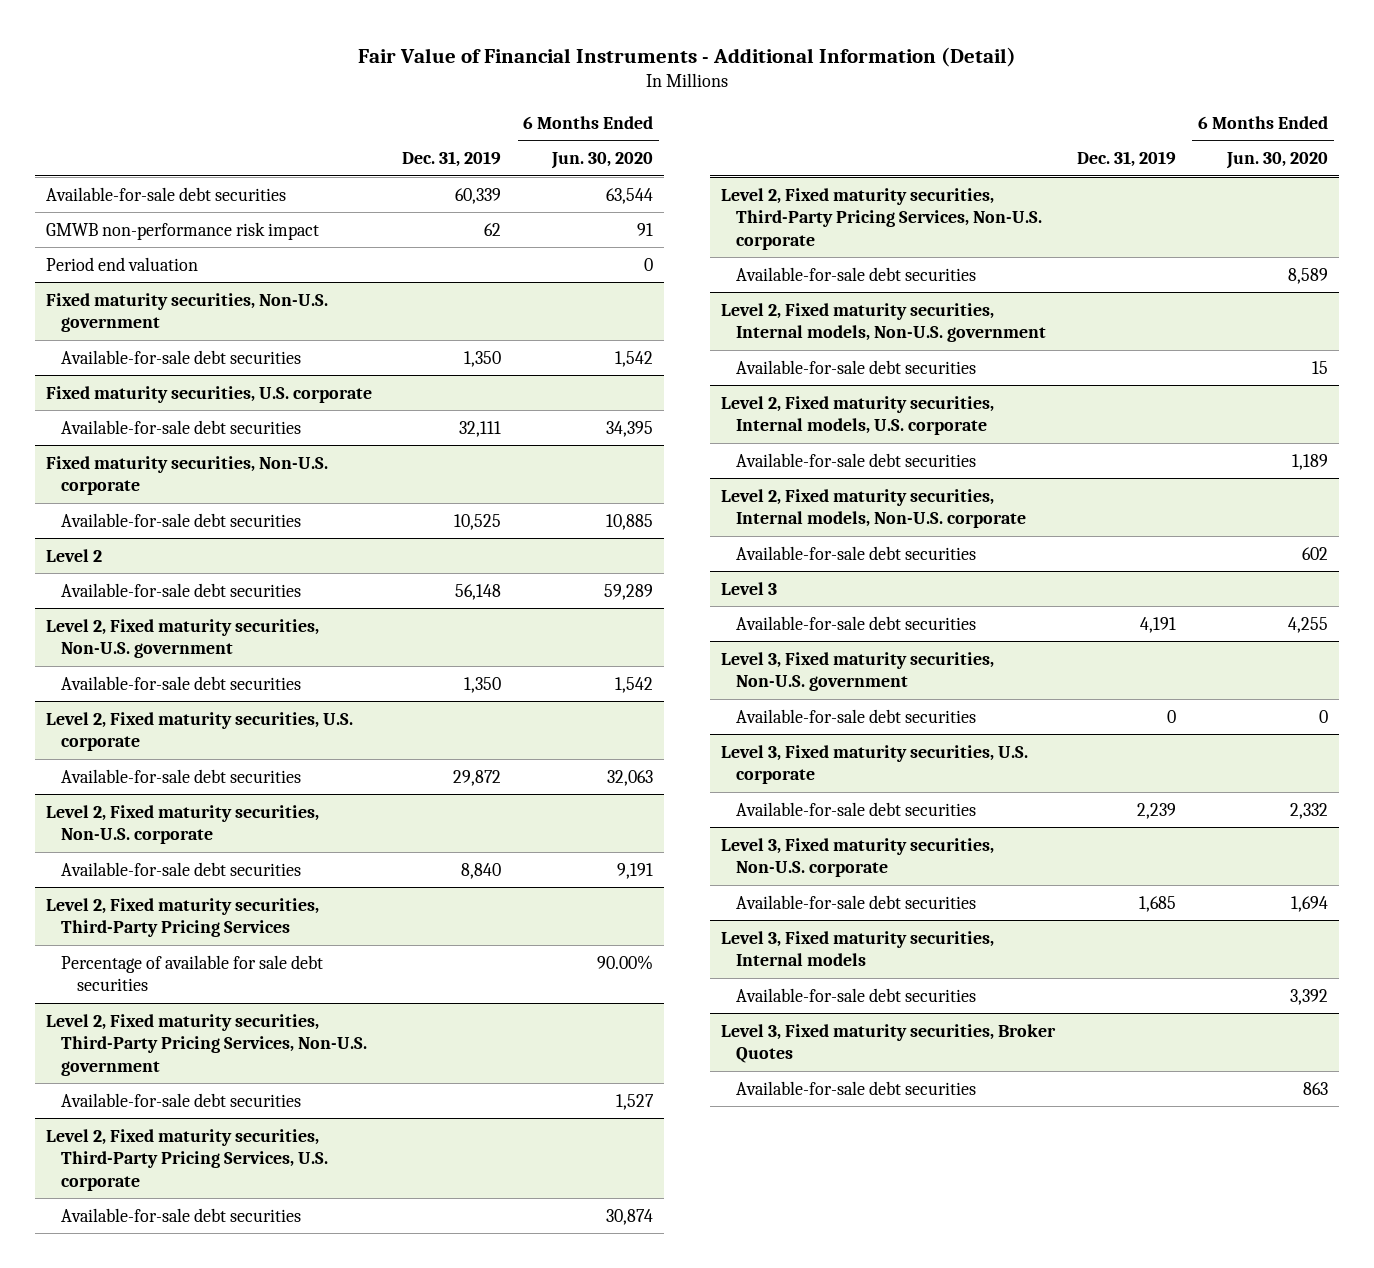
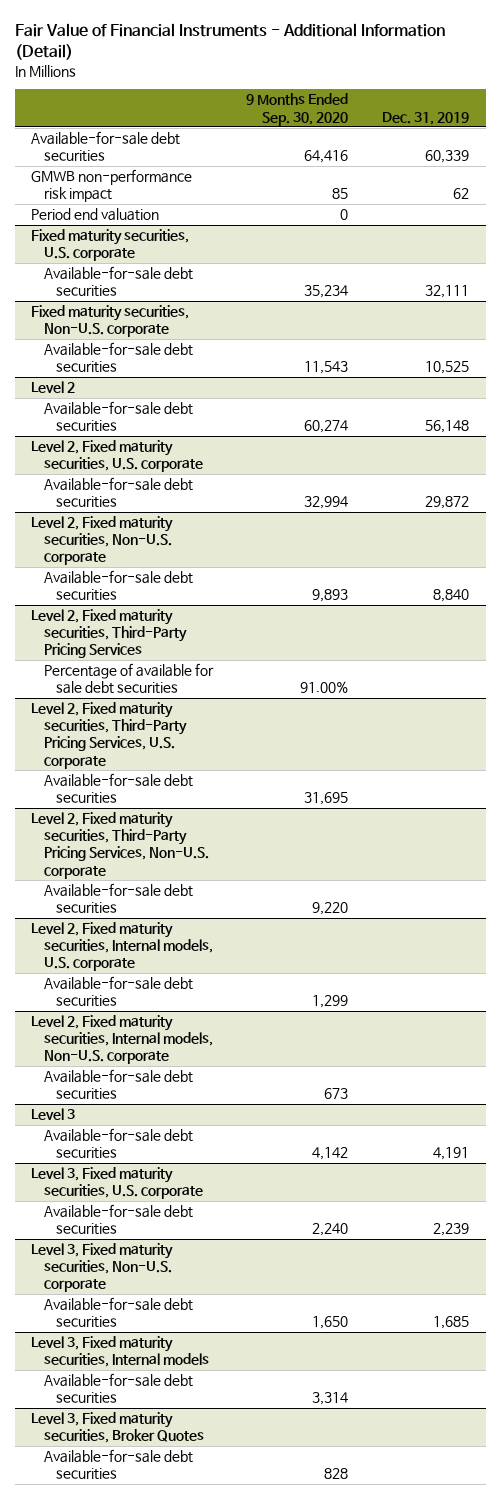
- | Dec. 31, 2019 | 6 Months Ended Jun. 30, 2020
+ | 9 Months Ended Sep. 30, 2020 | Dec. 31, 2019
- Fixed maturity securities, Non-U.S. government
- Available-for-sale debt securities | 1,350 | 1,542
- Level 2, Fixed maturity securities, Non-U.S. government
- Available-for-sale debt securities | 1,350 | 1,542
- Level 2, Fixed maturity securities, Third-Party Pricing Services, Non-U.S. government
- Available-for-sale debt securities | | 1,527
- Level 2, Fixed maturity securities, Internal models, Non-U.S. government
- Available-for-sale debt securities | | 15
- Level 3, Fixed maturity securities, Non-U.S. government
- Available-for-sale debt securities | 0 | 0

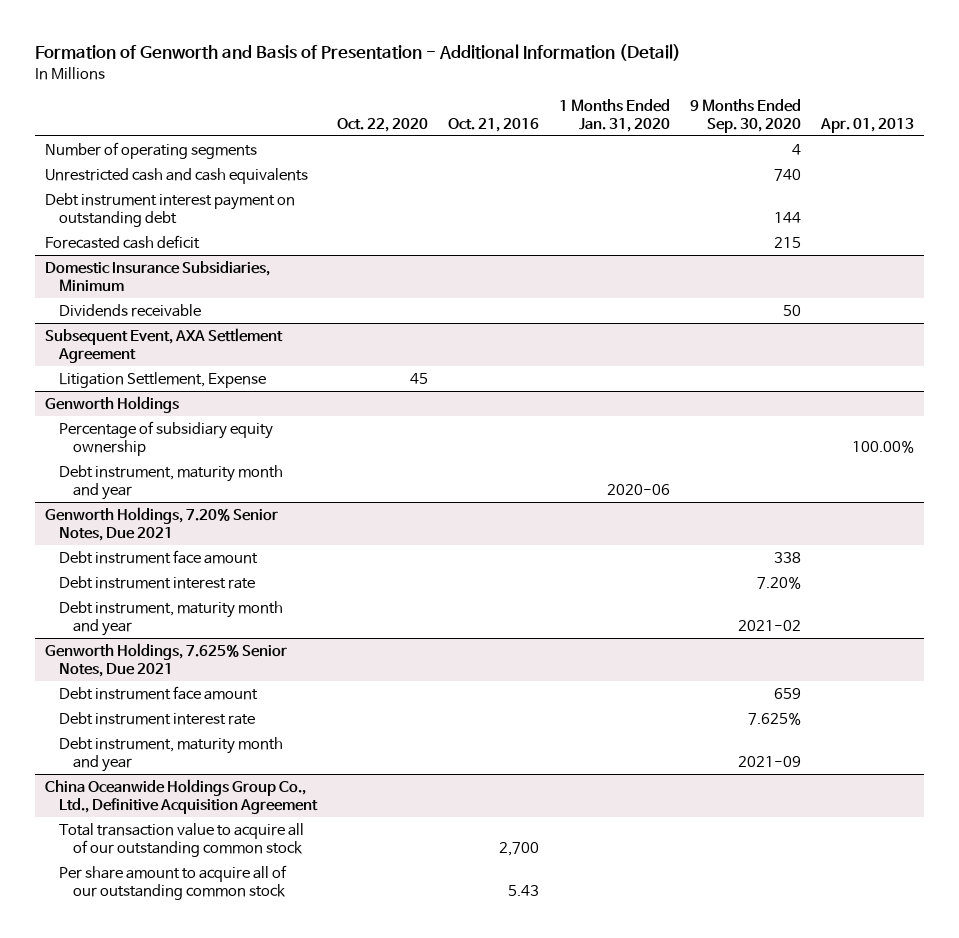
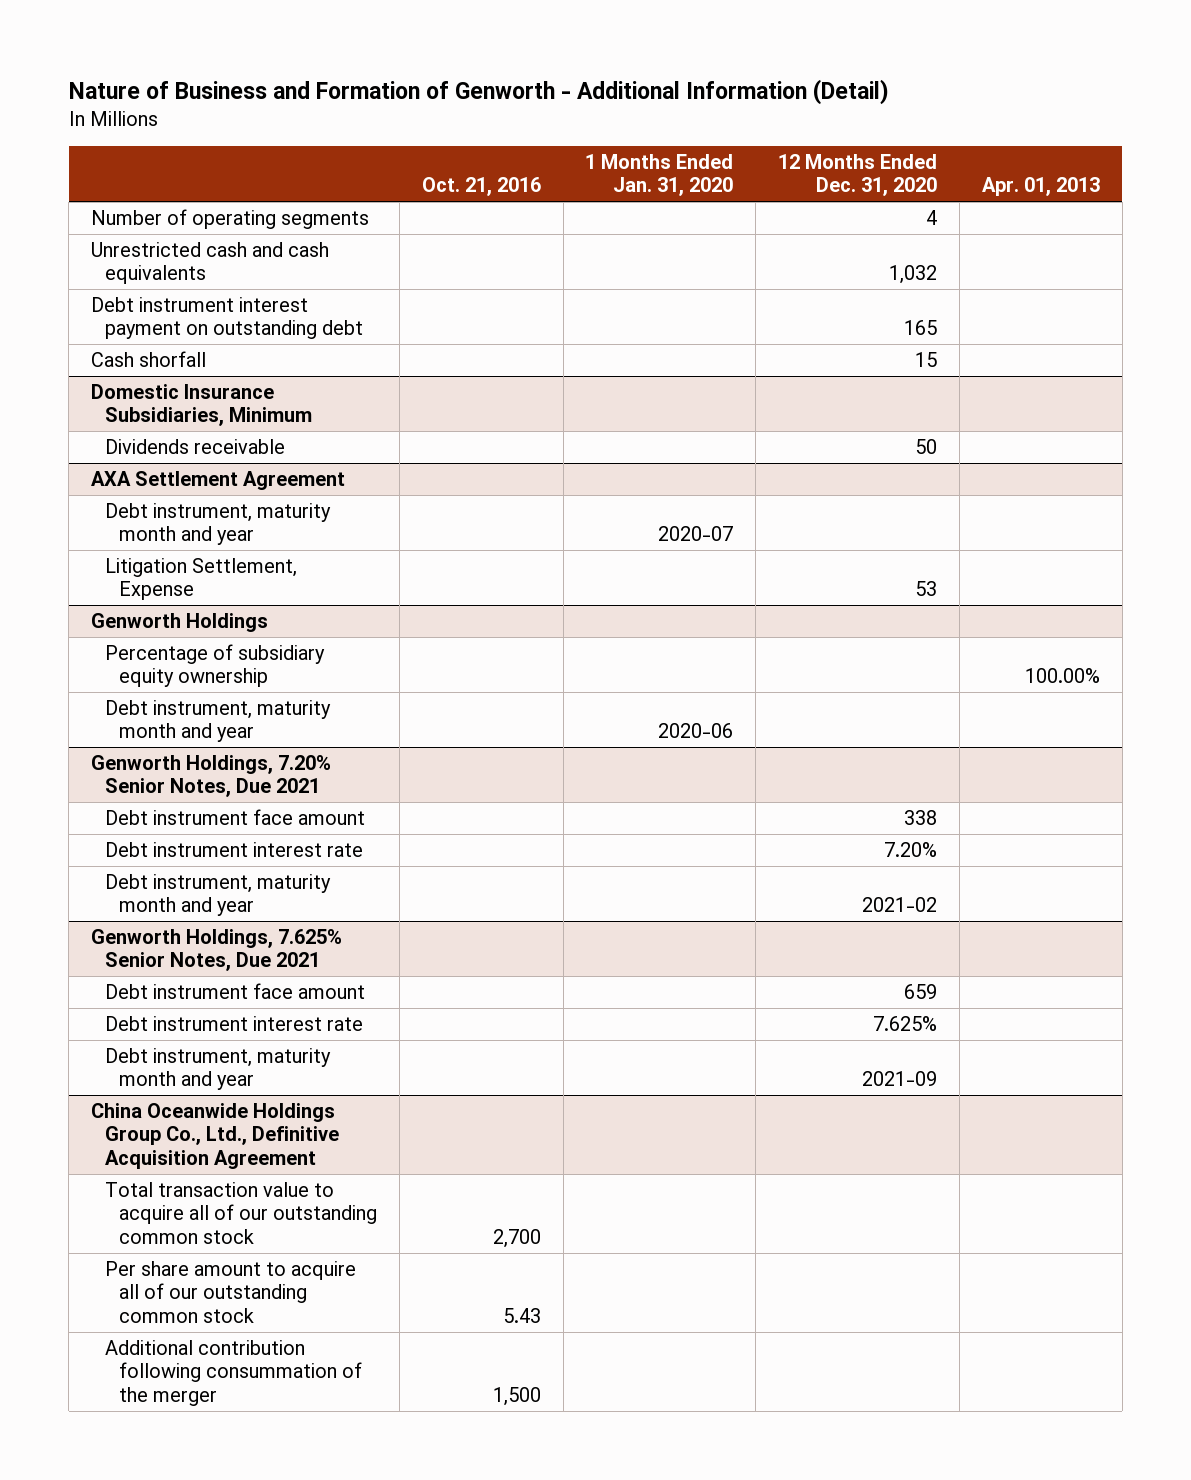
- Formation of Genworth and Basis of Presentation - Additional Information (Detail)
+ Nature of Business and Formation of Genworth - Additional Information (Detail)
- | Oct. 22, 2020 | Oct. 21, 2016 | 1 Months Ended Jan. 31, 2020 | 9 Months Ended Sep. 30, 2020 | Apr. 01, 2013
+ | Oct. 21, 2016 | 1 Months Ended Jan. 31, 2020 | 12 Months Ended Dec. 31, 2020 | Apr. 01, 2013
- Forecasted cash deficit | | | | 215 |
+ Cash shorfall | | | 15 |
- Subsequent Event, AXA Settlement Agreement
+ AXA Settlement Agreement
+ Debt instrument, maturity month and year | | 2020-07 | |
@ China Oceanwide Holdings Group Co., Ltd., Definitive Acquisition Agreement
+ Additional contribution following consummation of the merger | 1,500 | | |

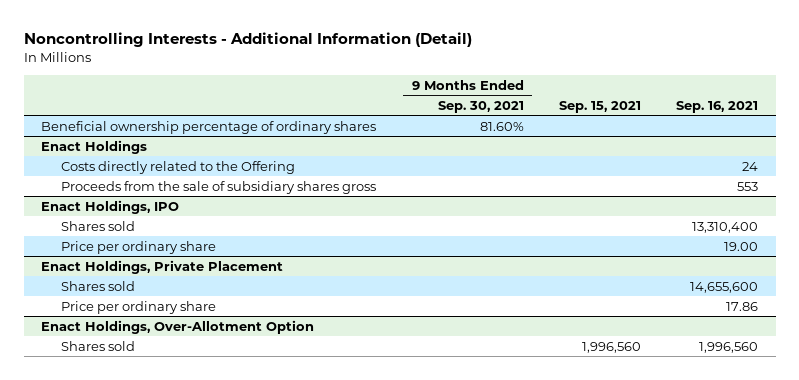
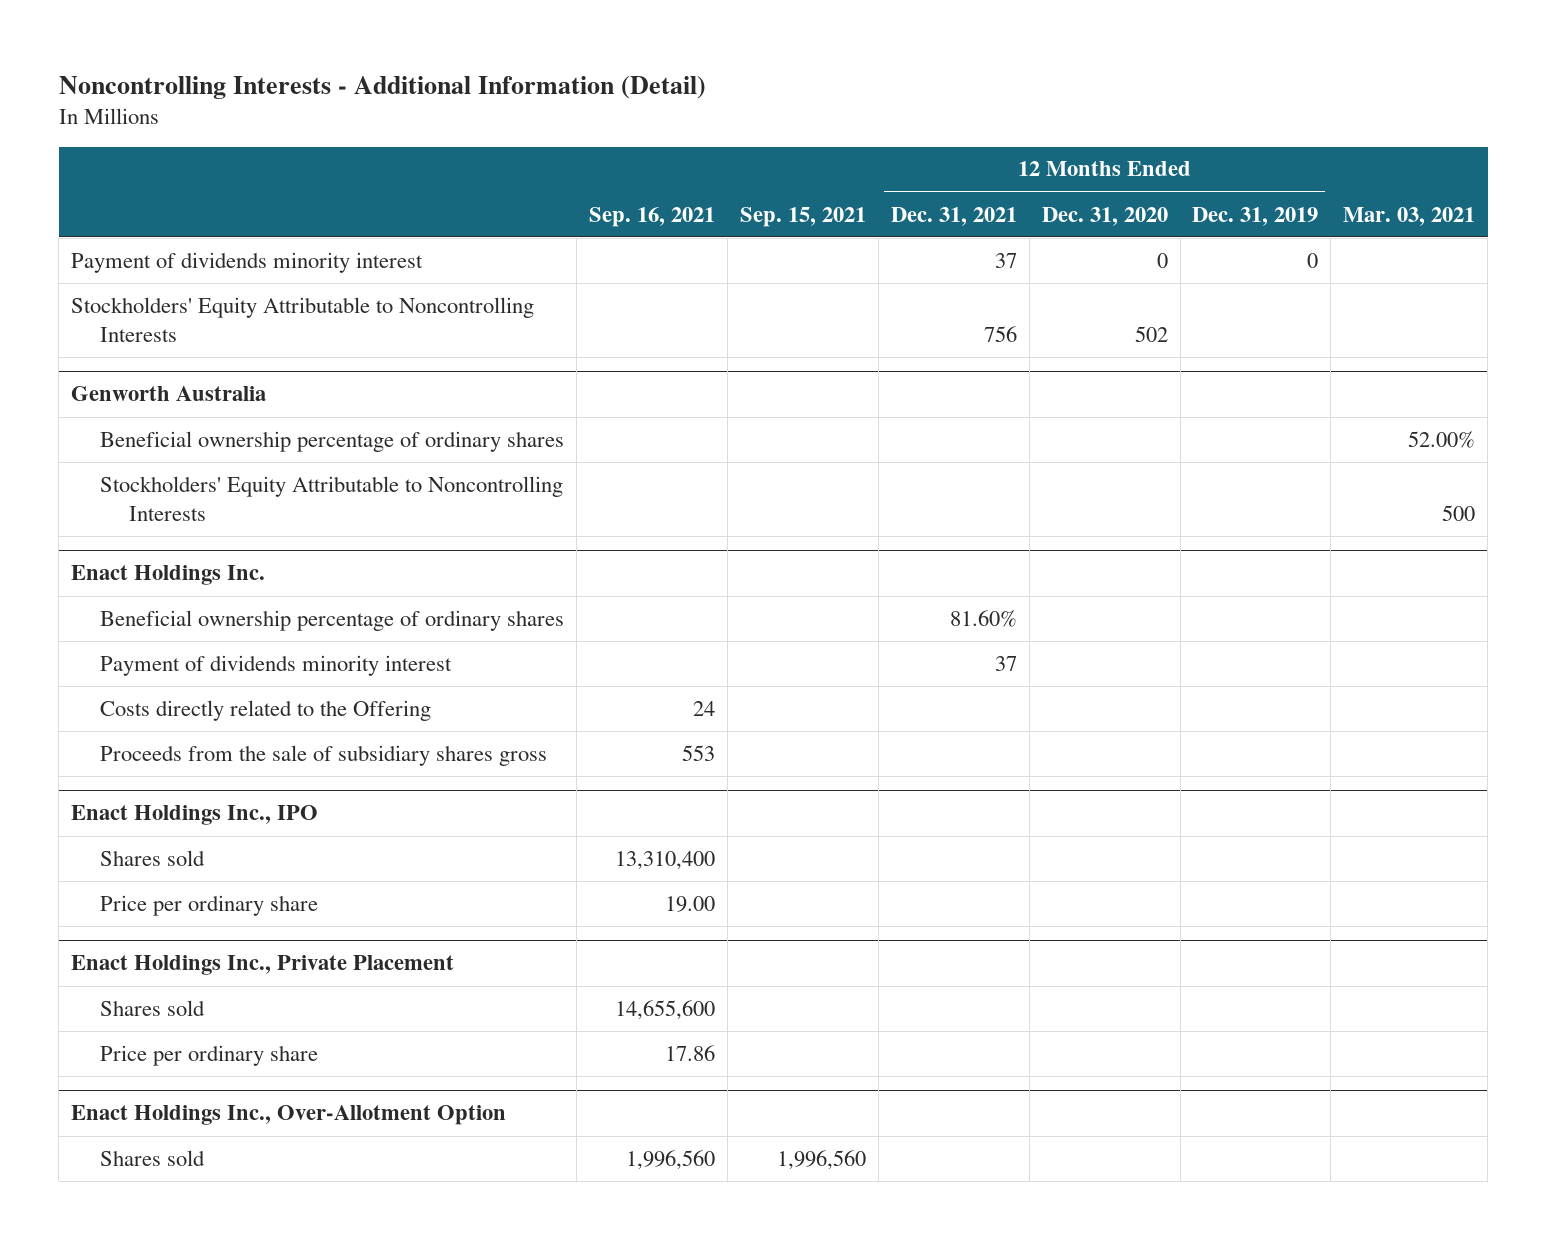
- | 9 Months Ended Sep. 30, 2021 | Sep. 15, 2021 | Sep. 16, 2021
+ | Sep. 16, 2021 | Sep. 15, 2021 | 12 Months Ended Dec. 31, 2021 | 12 Months Ended Dec. 31, 2020 | 12 Months Ended Dec. 31, 2019 | Mar. 03, 2021
- Beneficial ownership percentage of ordinary shares | 81.60% | |
- Enact Holdings
+ Payment of dividends minority interest | | | 37 | 0 | 0 |
+ Stockholders' Equity Attributable to Noncontrolling Interests | | | 756 | 502 | |
+ Genworth Australia
+ Beneficial ownership percentage of ordinary shares | | | | | | 52.00%
+ Stockholders' Equity Attributable to Noncontrolling Interests | | | | | | 500
+ Enact Holdings Inc.
+ Beneficial ownership percentage of ordinary shares | | | 81.60% | | |
+ Payment of dividends minority interest | | | 37 | | |
- Enact Holdings, IPO
+ Enact Holdings Inc., IPO
- Enact Holdings, Private Placement
+ Enact Holdings Inc., Private Placement
- Enact Holdings, Over-Allotment Option
+ Enact Holdings Inc., Over-Allotment Option

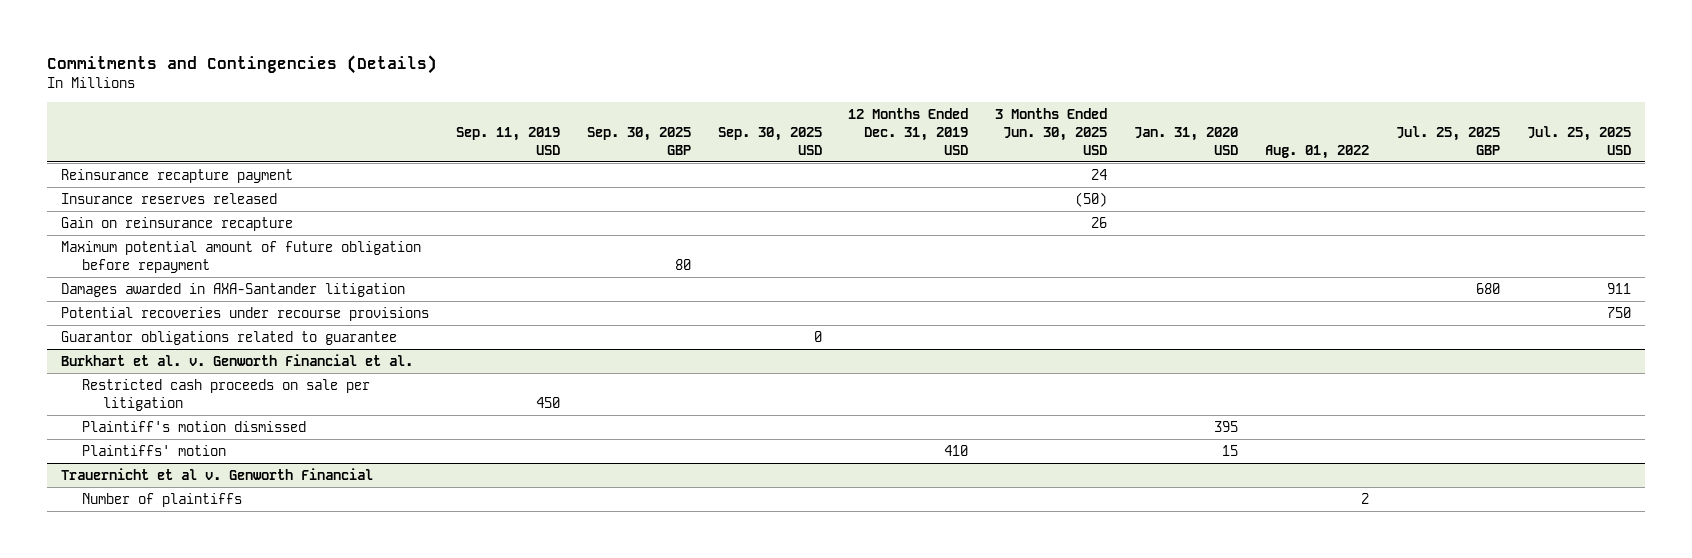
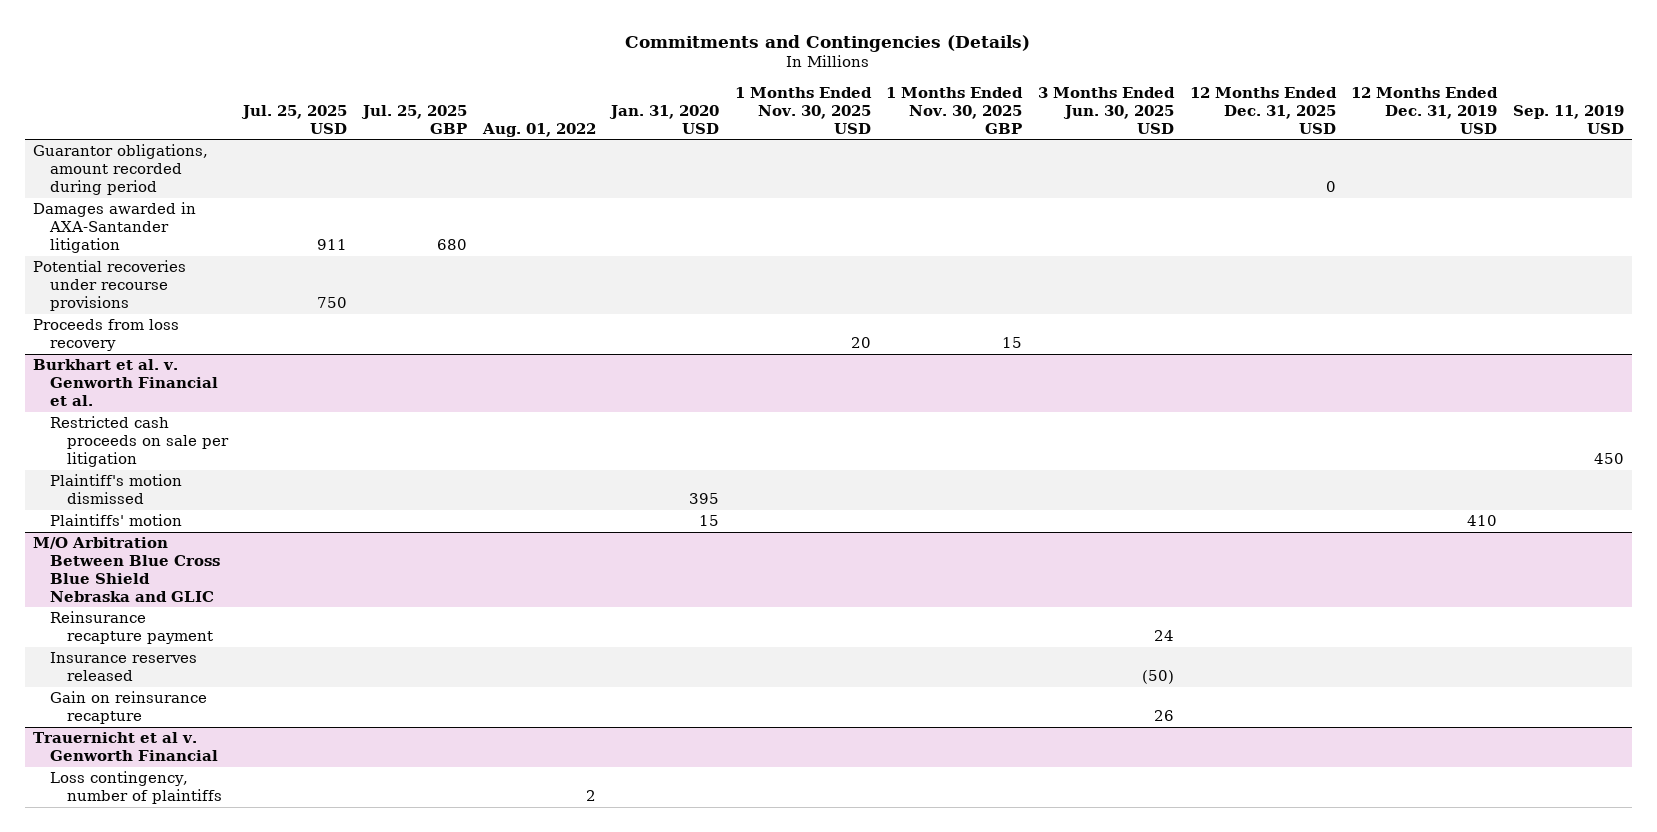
- | Sep. 11, 2019 USD | Sep. 30, 2025 GBP | Sep. 30, 2025 USD | 12 Months Ended Dec. 31, 2019 USD | 3 Months Ended Jun. 30, 2025 USD | Jan. 31, 2020 USD | Aug. 01, 2022 | Jul. 25, 2025 GBP | Jul. 25, 2025 USD
+ | Jul. 25, 2025 USD | Jul. 25, 2025 GBP | Aug. 01, 2022 | Jan. 31, 2020 USD | 1 Months Ended Nov. 30, 2025 USD | 1 Months Ended Nov. 30, 2025 GBP | 3 Months Ended Jun. 30, 2025 USD | 12 Months Ended Dec. 31, 2025 USD | 12 Months Ended Dec. 31, 2019 USD | Sep. 11, 2019 USD
- Reinsurance recapture payment | | | | | 24 | | | |
- Insurance reserves released | | | | | (50) | | | |
- Gain on reinsurance recapture | | | | | 26 | | | |
- Maximum potential amount of future obligation before repayment | | 80 | | | | | | |
+ Guarantor obligations, amount recorded during period | | | | | | | | 0 | |
- Guarantor obligations related to guarantee | | | 0 | | | | | |
+ Proceeds from loss recovery | | | | | 20 | 15 | | | |
+ M/O Arbitration Between Blue Cross Blue Shield Nebraska and GLIC
+ Reinsurance recapture payment | | | | | | | 24 | | |
+ Insurance reserves released | | | | | | | (50) | | |
+ Gain on reinsurance recapture | | | | | | | 26 | | |
@ Trauernicht et al v. Genworth Financial
- Number of plaintiffs | | | | | | | 2 | |
+ Loss contingency, number of plaintiffs | | | 2 | | | | | | |

